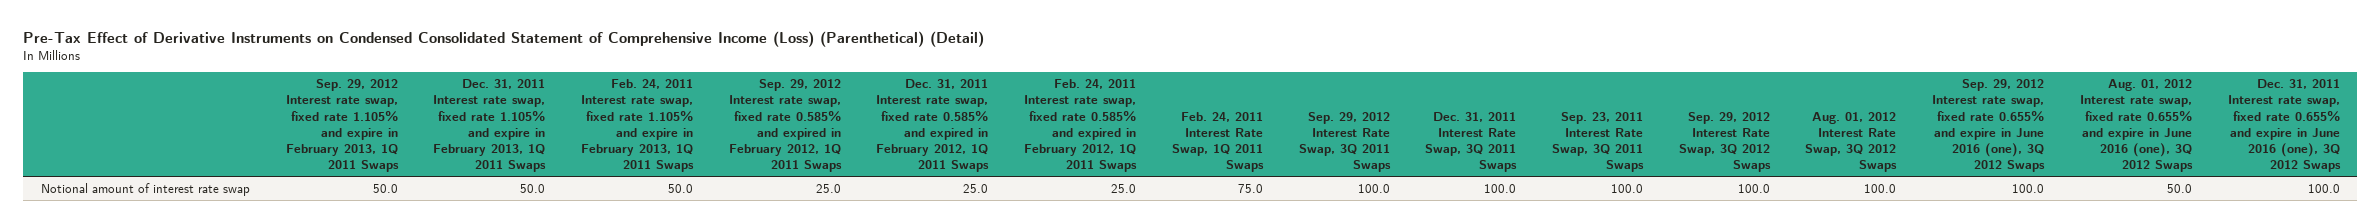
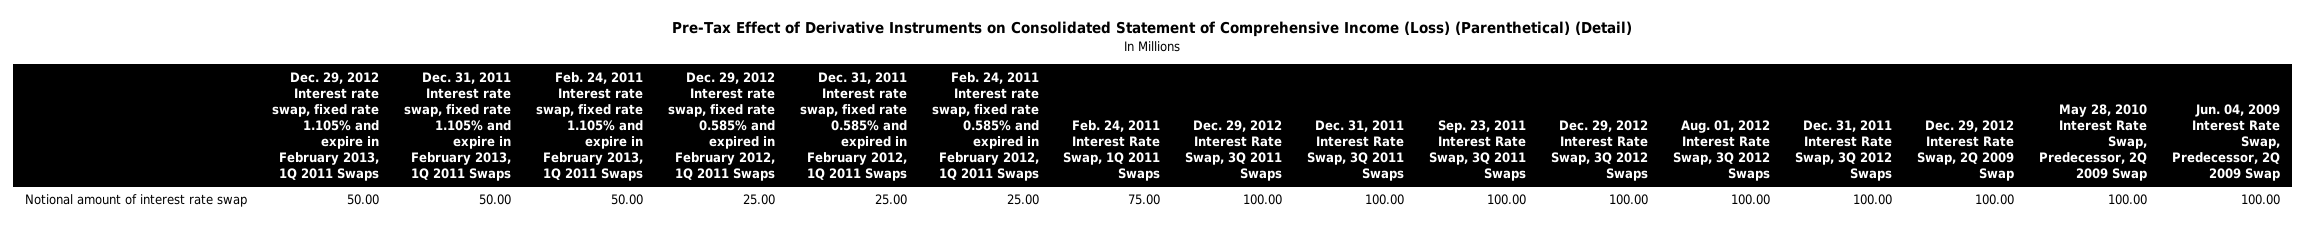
- Pre-Tax Effect of Derivative Instruments on Condensed Consolidated Statement of Comprehensive Income (Loss) (Parenthetical) (Detail)
+ Pre-Tax Effect of Derivative Instruments on Consolidated Statement of Comprehensive Income (Loss) (Parenthetical) (Detail)
- | Sep. 29, 2012 Interest rate swap, fixed rate 1.105% and expire in February 2013, 1Q 2011 Swaps | Dec. 31, 2011 Interest rate swap, fixed rate 1.105% and expire in February 2013, 1Q 2011 Swaps | Feb. 24, 2011 Interest rate swap, fixed rate 1.105% and expire in February 2013, 1Q 2011 Swaps | Sep. 29, 2012 Interest rate swap, fixed rate 0.585% and expired in February 2012, 1Q 2011 Swaps | Dec. 31, 2011 Interest rate swap, fixed rate 0.585% and expired in February 2012, 1Q 2011 Swaps | Feb. 24, 2011 Interest rate swap, fixed rate 0.585% and expired in February 2012, 1Q 2011 Swaps | Feb. 24, 2011 Interest Rate Swap, 1Q 2011 Swaps | Sep. 29, 2012 Interest Rate Swap, 3Q 2011 Swaps | Dec. 31, 2011 Interest Rate Swap, 3Q 2011 Swaps | Sep. 23, 2011 Interest Rate Swap, 3Q 2011 Swaps | Sep. 29, 2012 Interest Rate Swap, 3Q 2012 Swaps | Aug. 01, 2012 Interest Rate Swap, 3Q 2012 Swaps | Sep. 29, 2012 Interest rate swap, fixed rate 0.655% and expire in June 2016 (one), 3Q 2012 Swaps | Aug. 01, 2012 Interest rate swap, fixed rate 0.655% and expire in June 2016 (one), 3Q 2012 Swaps | Dec. 31, 2011 Interest rate swap, fixed rate 0.655% and expire in June 2016 (one), 3Q 2012 Swaps
+ | Dec. 29, 2012 Interest rate swap, fixed rate 1.105% and expire in February 2013, 1Q 2011 Swaps | Dec. 31, 2011 Interest rate swap, fixed rate 1.105% and expire in February 2013, 1Q 2011 Swaps | Feb. 24, 2011 Interest rate swap, fixed rate 1.105% and expire in February 2013, 1Q 2011 Swaps | Dec. 29, 2012 Interest rate swap, fixed rate 0.585% and expired in February 2012, 1Q 2011 Swaps | Dec. 31, 2011 Interest rate swap, fixed rate 0.585% and expired in February 2012, 1Q 2011 Swaps | Feb. 24, 2011 Interest rate swap, fixed rate 0.585% and expired in February 2012, 1Q 2011 Swaps | Feb. 24, 2011 Interest Rate Swap, 1Q 2011 Swaps | Dec. 29, 2012 Interest Rate Swap, 3Q 2011 Swaps | Dec. 31, 2011 Interest Rate Swap, 3Q 2011 Swaps | Sep. 23, 2011 Interest Rate Swap, 3Q 2011 Swaps | Dec. 29, 2012 Interest Rate Swap, 3Q 2012 Swaps | Aug. 01, 2012 Interest Rate Swap, 3Q 2012 Swaps | Dec. 31, 2011 Interest Rate Swap, 3Q 2012 Swaps | Dec. 29, 2012 Interest Rate Swap, 2Q 2009 Swap | May 28, 2010 Interest Rate Swap, Predecessor, 2Q 2009 Swap | Jun. 04, 2009 Interest Rate Swap, Predecessor, 2Q 2009 Swap
- Notional amount of interest rate swap | 50.0 | 50.0 | 50.0 | 25.0 | 25.0 | 25.0 | 75.0 | 100.0 | 100.0 | 100.0 | 100.0 | 100.0 | 100.0 | 50.0 | 100.0
+ Notional amount of interest rate swap | 50.00 | 50.00 | 50.00 | 25.00 | 25.00 | 25.00 | 75.00 | 100.00 | 100.00 | 100.00 | 100.00 | 100.00 | 100.00 | 100.00 | 100.00 | 100.00

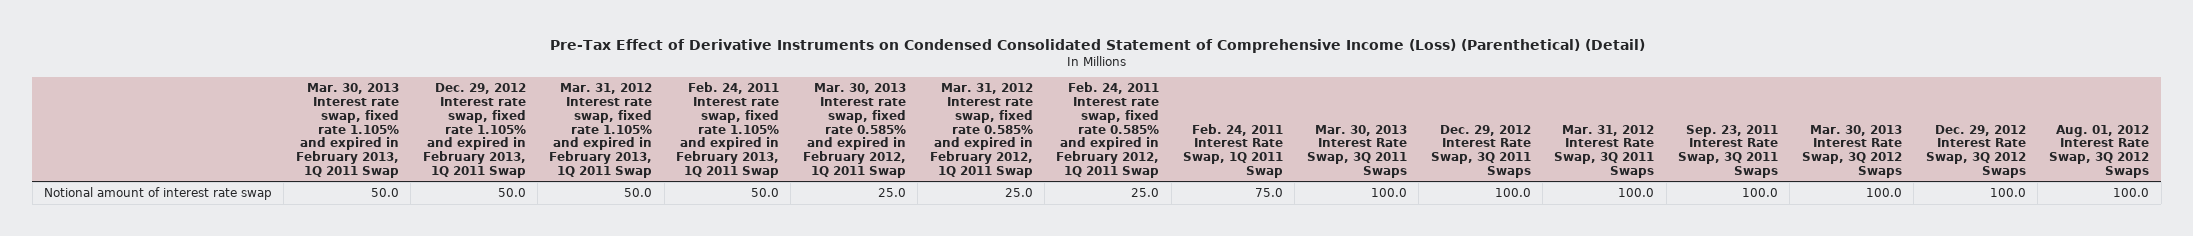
- Pre-Tax Effect of Derivative Instruments on Consolidated Statement of Comprehensive Income (Loss) (Parenthetical) (Detail)
+ Pre-Tax Effect of Derivative Instruments on Condensed Consolidated Statement of Comprehensive Income (Loss) (Parenthetical) (Detail)
- | Dec. 29, 2012 Interest rate swap, fixed rate 1.105% and expire in February 2013, 1Q 2011 Swaps | Dec. 31, 2011 Interest rate swap, fixed rate 1.105% and expire in February 2013, 1Q 2011 Swaps | Feb. 24, 2011 Interest rate swap, fixed rate 1.105% and expire in February 2013, 1Q 2011 Swaps | Dec. 29, 2012 Interest rate swap, fixed rate 0.585% and expired in February 2012, 1Q 2011 Swaps | Dec. 31, 2011 Interest rate swap, fixed rate 0.585% and expired in February 2012, 1Q 2011 Swaps | Feb. 24, 2011 Interest rate swap, fixed rate 0.585% and expired in February 2012, 1Q 2011 Swaps | Feb. 24, 2011 Interest Rate Swap, 1Q 2011 Swaps | Dec. 29, 2012 Interest Rate Swap, 3Q 2011 Swaps | Dec. 31, 2011 Interest Rate Swap, 3Q 2011 Swaps | Sep. 23, 2011 Interest Rate Swap, 3Q 2011 Swaps | Dec. 29, 2012 Interest Rate Swap, 3Q 2012 Swaps | Aug. 01, 2012 Interest Rate Swap, 3Q 2012 Swaps | Dec. 31, 2011 Interest Rate Swap, 3Q 2012 Swaps | Dec. 29, 2012 Interest Rate Swap, 2Q 2009 Swap | May 28, 2010 Interest Rate Swap, Predecessor, 2Q 2009 Swap | Jun. 04, 2009 Interest Rate Swap, Predecessor, 2Q 2009 Swap
+ | Mar. 30, 2013 Interest rate swap, fixed rate 1.105% and expired in February 2013, 1Q 2011 Swap | Dec. 29, 2012 Interest rate swap, fixed rate 1.105% and expired in February 2013, 1Q 2011 Swap | Mar. 31, 2012 Interest rate swap, fixed rate 1.105% and expired in February 2013, 1Q 2011 Swap | Feb. 24, 2011 Interest rate swap, fixed rate 1.105% and expired in February 2013, 1Q 2011 Swap | Mar. 30, 2013 Interest rate swap, fixed rate 0.585% and expired in February 2012, 1Q 2011 Swap | Mar. 31, 2012 Interest rate swap, fixed rate 0.585% and expired in February 2012, 1Q 2011 Swap | Feb. 24, 2011 Interest rate swap, fixed rate 0.585% and expired in February 2012, 1Q 2011 Swap | Feb. 24, 2011 Interest Rate Swap, 1Q 2011 Swap | Mar. 30, 2013 Interest Rate Swap, 3Q 2011 Swaps | Dec. 29, 2012 Interest Rate Swap, 3Q 2011 Swaps | Mar. 31, 2012 Interest Rate Swap, 3Q 2011 Swaps | Sep. 23, 2011 Interest Rate Swap, 3Q 2011 Swaps | Mar. 30, 2013 Interest Rate Swap, 3Q 2012 Swaps | Dec. 29, 2012 Interest Rate Swap, 3Q 2012 Swaps | Aug. 01, 2012 Interest Rate Swap, 3Q 2012 Swaps
- Notional amount of interest rate swap | 50.00 | 50.00 | 50.00 | 25.00 | 25.00 | 25.00 | 75.00 | 100.00 | 100.00 | 100.00 | 100.00 | 100.00 | 100.00 | 100.00 | 100.00 | 100.00
+ Notional amount of interest rate swap | 50.0 | 50.0 | 50.0 | 50.0 | 25.0 | 25.0 | 25.0 | 75.0 | 100.0 | 100.0 | 100.0 | 100.0 | 100.0 | 100.0 | 100.0

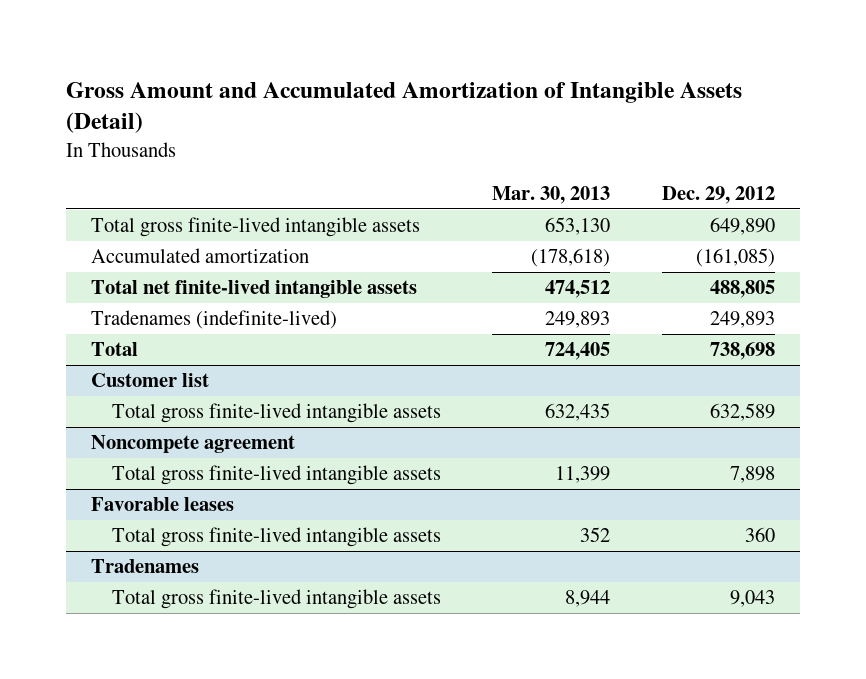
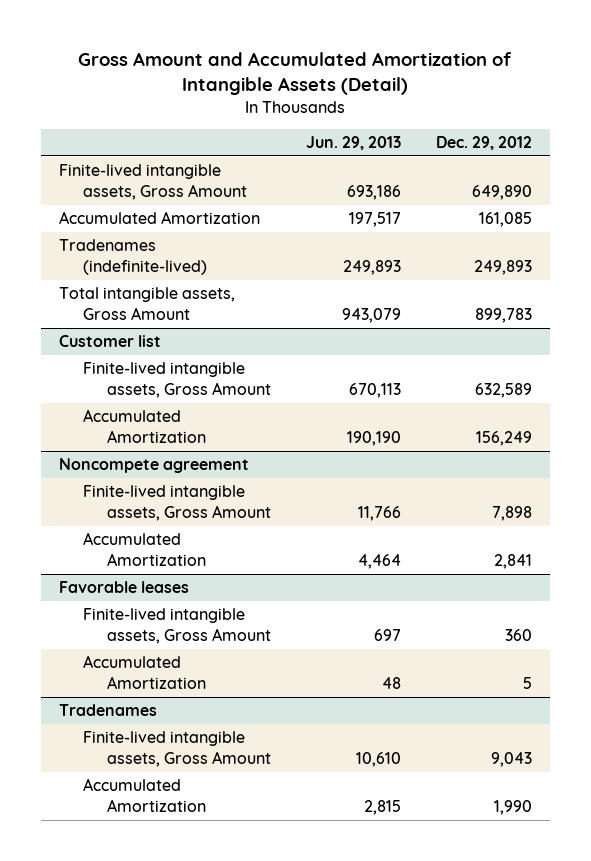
- | Mar. 30, 2013 | Dec. 29, 2012
+ | Jun. 29, 2013 | Dec. 29, 2012
- Total gross finite-lived intangible assets | 653,130 | 649,890
- Accumulated amortization | (178,618) | (161,085)
- Total net finite-lived intangible assets | 474,512 | 488,805
+ Finite-lived intangible assets, Gross Amount | 693,186 | 649,890
+ Accumulated Amortization | 197,517 | 161,085
- Total | 724,405 | 738,698
+ Total intangible assets, Gross Amount | 943,079 | 899,783
@ Customer list
- Total gross finite-lived intangible assets | 632,435 | 632,589
+ Finite-lived intangible assets, Gross Amount | 670,113 | 632,589
+ Accumulated Amortization | 190,190 | 156,249
@ Noncompete agreement
- Total gross finite-lived intangible assets | 11,399 | 7,898
+ Finite-lived intangible assets, Gross Amount | 11,766 | 7,898
+ Accumulated Amortization | 4,464 | 2,841
@ Favorable leases
- Total gross finite-lived intangible assets | 352 | 360
+ Finite-lived intangible assets, Gross Amount | 697 | 360
+ Accumulated Amortization | 48 | 5
@ Tradenames
- Total gross finite-lived intangible assets | 8,944 | 9,043
+ Finite-lived intangible assets, Gross Amount | 10,610 | 9,043
+ Accumulated Amortization | 2,815 | 1,990

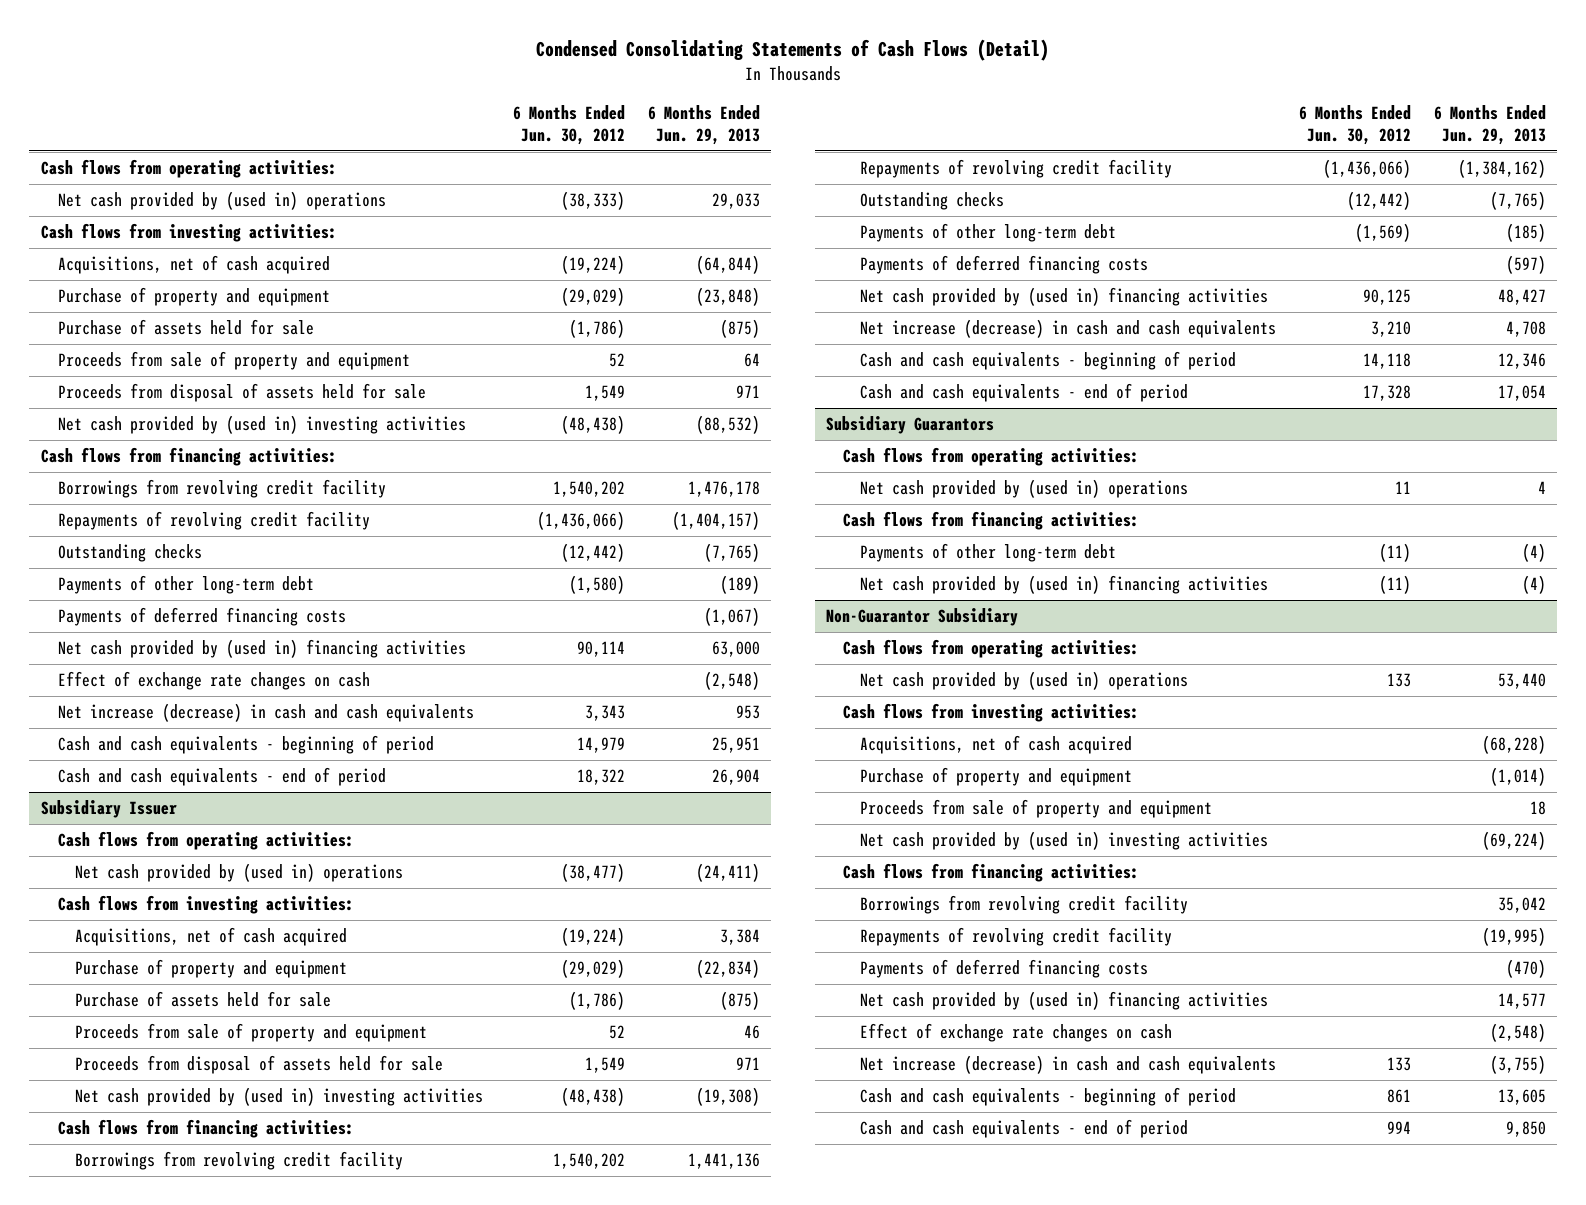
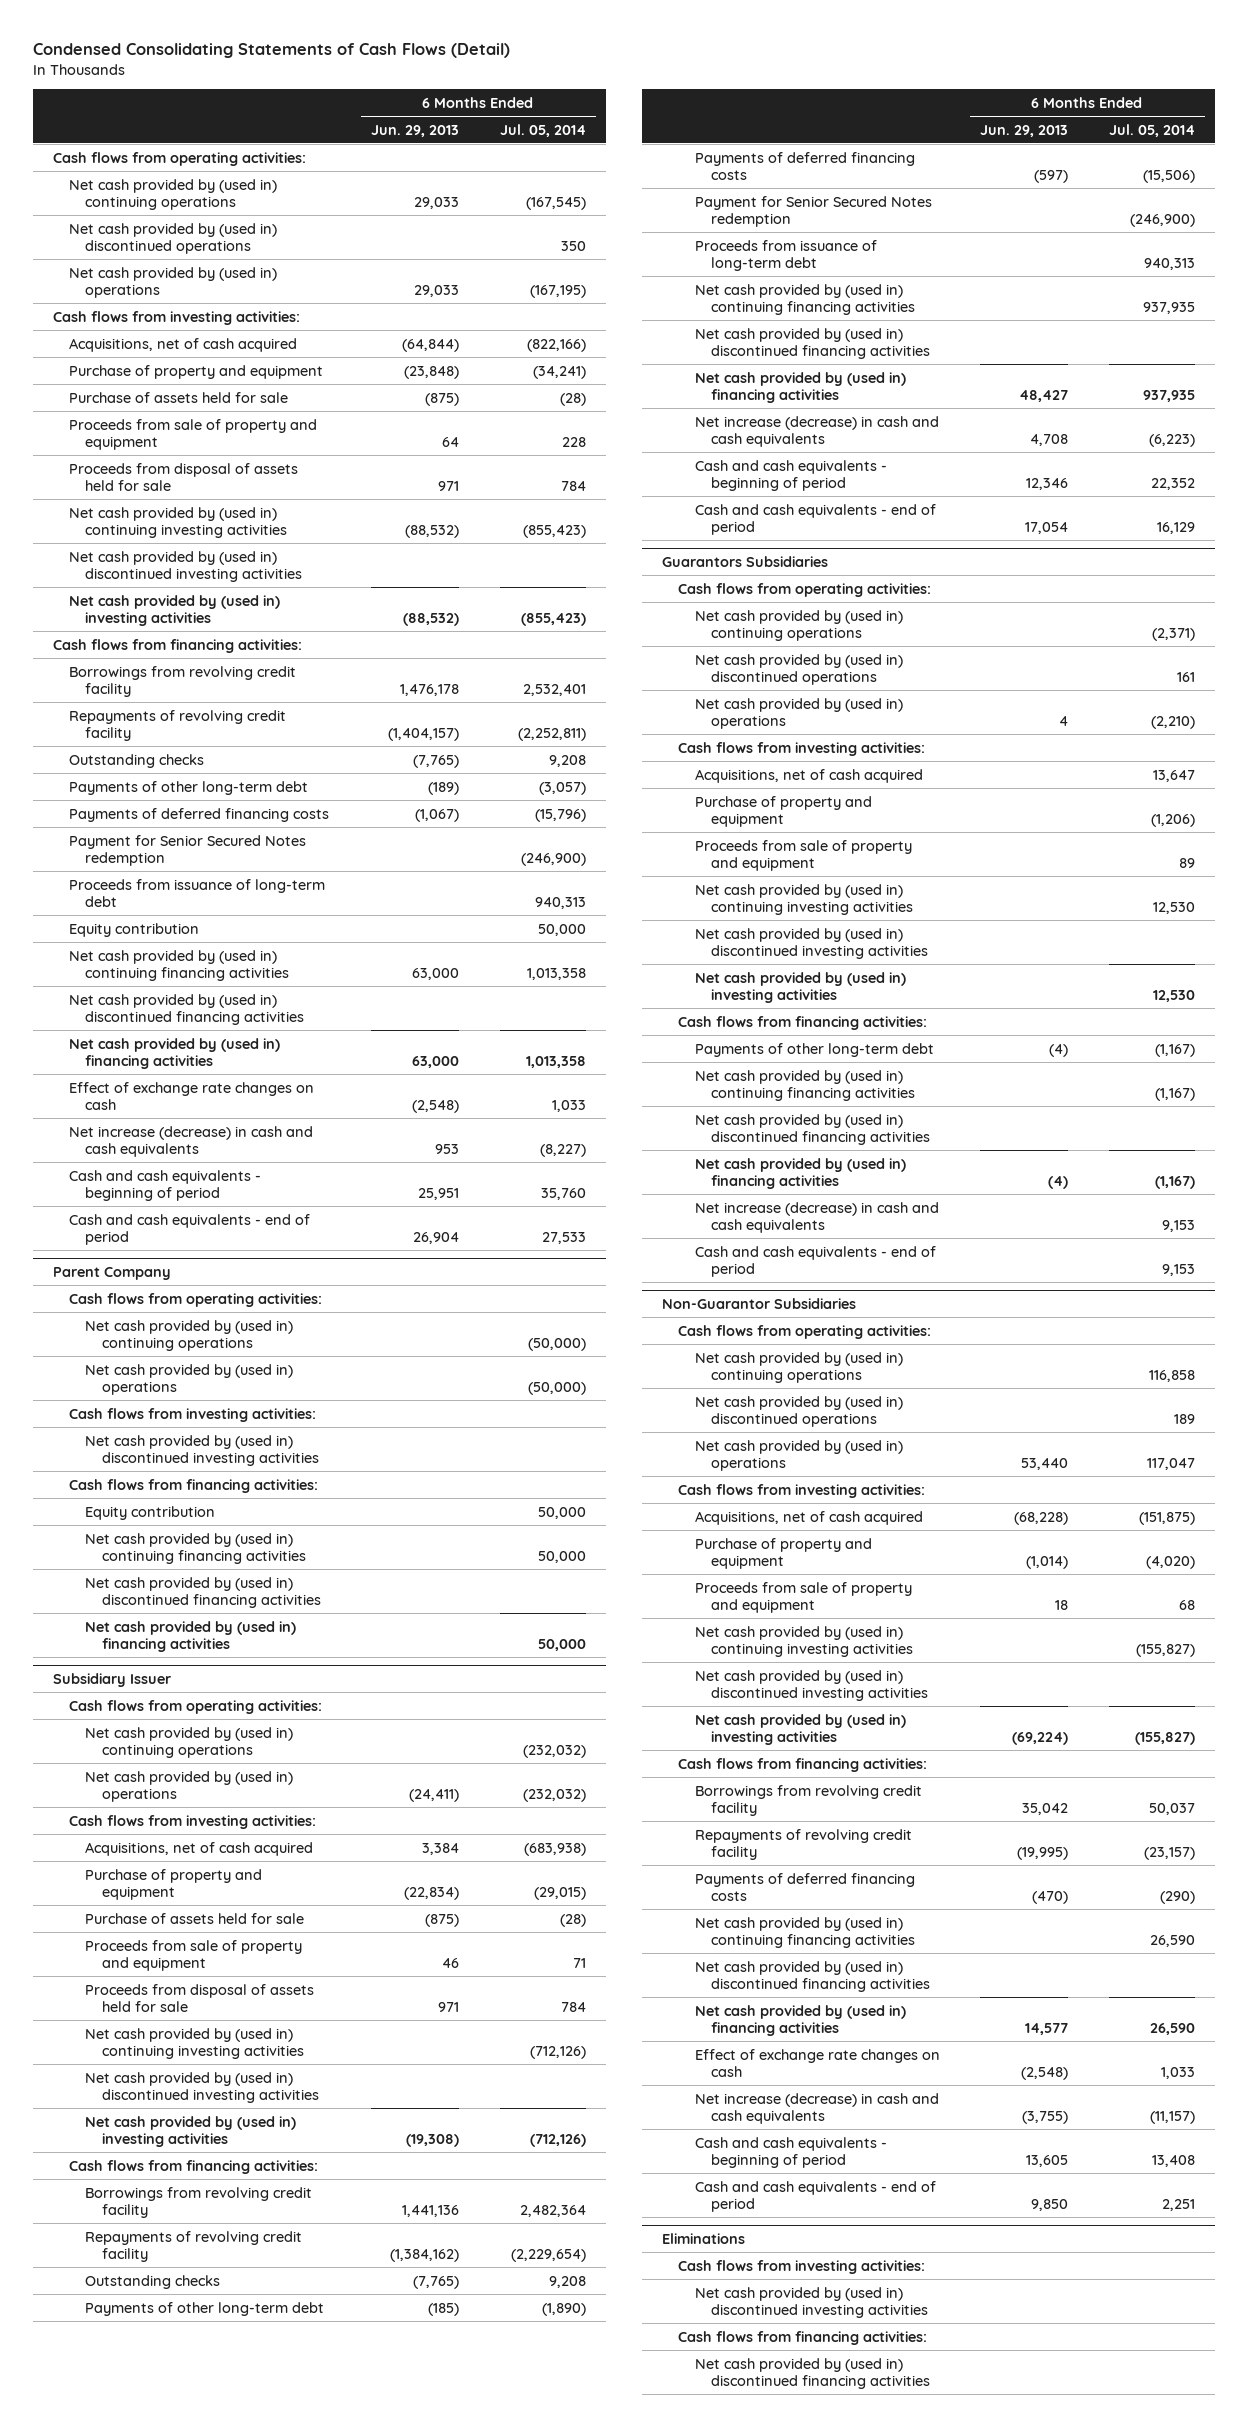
- | 6 Months Ended Jun. 30, 2012 | 6 Months Ended Jun. 29, 2013
+ | 6 Months Ended Jun. 29, 2013 | 6 Months Ended Jul. 05, 2014
+ Net cash provided by (used in) continuing operations | 29,033 | (167,545)
+ Net cash provided by (used in) discontinued operations | | 350
+ Net cash provided by (used in) continuing investing activities | (88,532) | (855,423)
+ Net cash provided by (used in) discontinued investing activities
+ Payment for Senior Secured Notes redemption | | (246,900)
+ Proceeds from issuance of long-term debt | | 940,313
+ Equity contribution | | 50,000
+ Net cash provided by (used in) continuing financing activities | 63,000 | 1,013,358
+ Net cash provided by (used in) discontinued financing activities
+ Parent Company
+ Cash flows from operating activities:
+ Net cash provided by (used in) continuing operations | | (50,000)
+ Net cash provided by (used in) operations | | (50,000)
+ Cash flows from investing activities:
+ Net cash provided by (used in) discontinued investing activities
+ Cash flows from financing activities:
+ Equity contribution | | 50,000
+ Net cash provided by (used in) continuing financing activities | | 50,000
+ Net cash provided by (used in) discontinued financing activities
+ Net cash provided by (used in) financing activities | | 50,000
@ Subsidiary Issuer
+ Net cash provided by (used in) continuing operations | | (232,032)
+ Net cash provided by (used in) continuing investing activities | | (712,126)
+ Net cash provided by (used in) discontinued investing activities
+ Payment for Senior Secured Notes redemption | | (246,900)
+ Proceeds from issuance of long-term debt | | 940,313
+ Net cash provided by (used in) continuing financing activities | | 937,935
+ Net cash provided by (used in) discontinued financing activities
- Subsidiary Guarantors
+ Guarantors Subsidiaries
+ Net cash provided by (used in) continuing operations | | (2,371)
+ Net cash provided by (used in) discontinued operations | | 161
+ Cash flows from investing activities:
+ Acquisitions, net of cash acquired | | 13,647
+ Purchase of property and equipment | | (1,206)
+ Proceeds from sale of property and equipment | | 89
+ Net cash provided by (used in) continuing investing activities | | 12,530
+ Net cash provided by (used in) discontinued investing activities
+ Net cash provided by (used in) investing activities | | 12,530
+ Net cash provided by (used in) continuing financing activities | | (1,167)
+ Net cash provided by (used in) discontinued financing activities
- Non-Guarantor Subsidiary
+ Net increase (decrease) in cash and cash equivalents | | 9,153
+ Cash and cash equivalents - end of period | | 9,153
+ Non-Guarantor Subsidiaries
+ Net cash provided by (used in) continuing operations | | 116,858
+ Net cash provided by (used in) discontinued operations | | 189
+ Net cash provided by (used in) continuing investing activities | | (155,827)
+ Net cash provided by (used in) discontinued investing activities
+ Net cash provided by (used in) continuing financing activities | | 26,590
+ Net cash provided by (used in) discontinued financing activities
+ Eliminations
+ Cash flows from investing activities:
+ Net cash provided by (used in) discontinued investing activities
+ Cash flows from financing activities:
+ Net cash provided by (used in) discontinued financing activities

